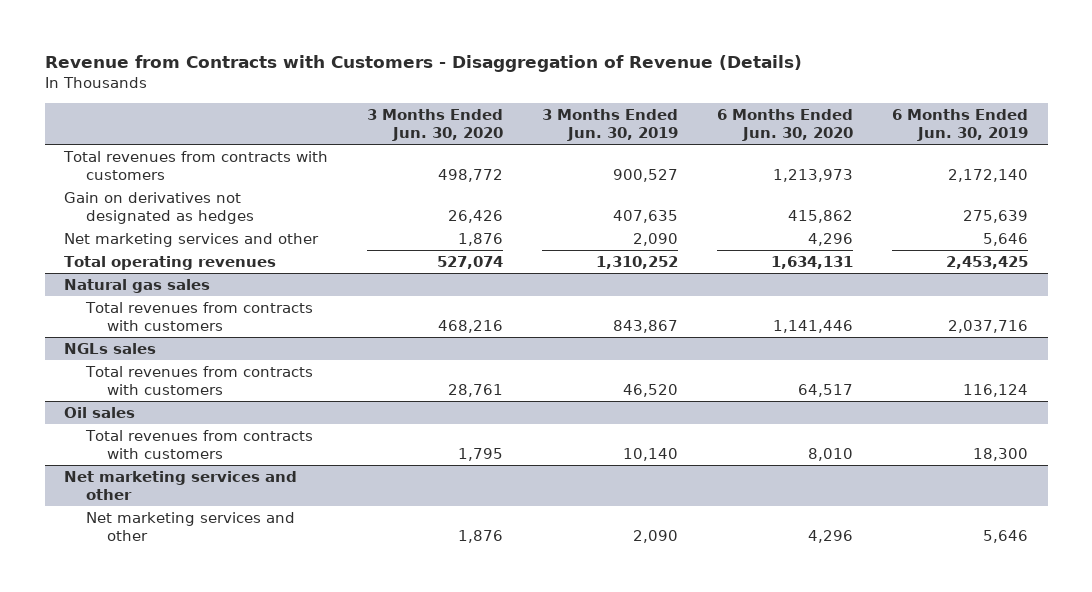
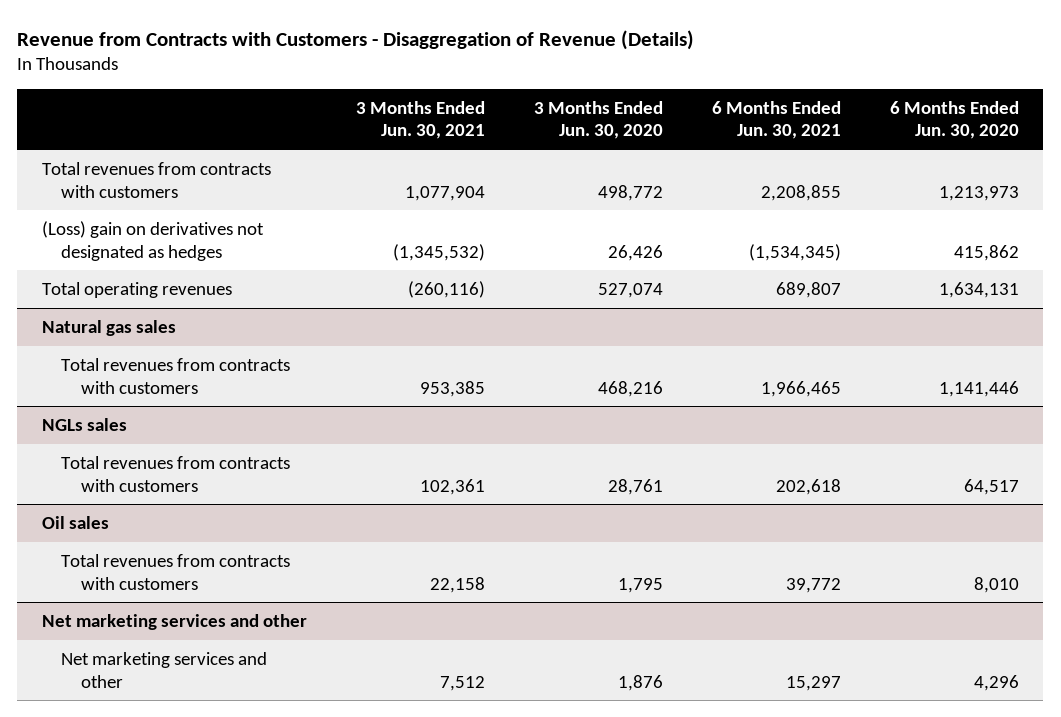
- | 3 Months Ended Jun. 30, 2020 | 3 Months Ended Jun. 30, 2019 | 6 Months Ended Jun. 30, 2020 | 6 Months Ended Jun. 30, 2019
+ | 3 Months Ended Jun. 30, 2021 | 3 Months Ended Jun. 30, 2020 | 6 Months Ended Jun. 30, 2021 | 6 Months Ended Jun. 30, 2020
- Gain on derivatives not designated as hedges | 26,426 | 407,635 | 415,862 | 275,639
- Net marketing services and other | 1,876 | 2,090 | 4,296 | 5,646
+ (Loss) gain on derivatives not designated as hedges | (1,345,532) | 26,426 | (1,534,345) | 415,862

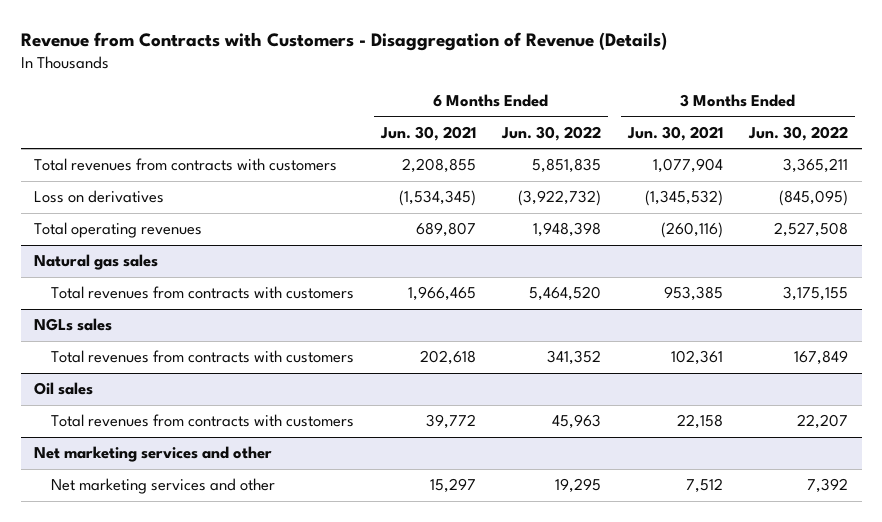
- | 3 Months Ended Jun. 30, 2021 | 3 Months Ended Jun. 30, 2020 | 6 Months Ended Jun. 30, 2021 | 6 Months Ended Jun. 30, 2020
+ | 6 Months Ended Jun. 30, 2021 | 6 Months Ended Jun. 30, 2022 | 3 Months Ended Jun. 30, 2021 | 3 Months Ended Jun. 30, 2022
- (Loss) gain on derivatives not designated as hedges | (1,345,532) | 26,426 | (1,534,345) | 415,862
+ Loss on derivatives | (1,534,345) | (3,922,732) | (1,345,532) | (845,095)

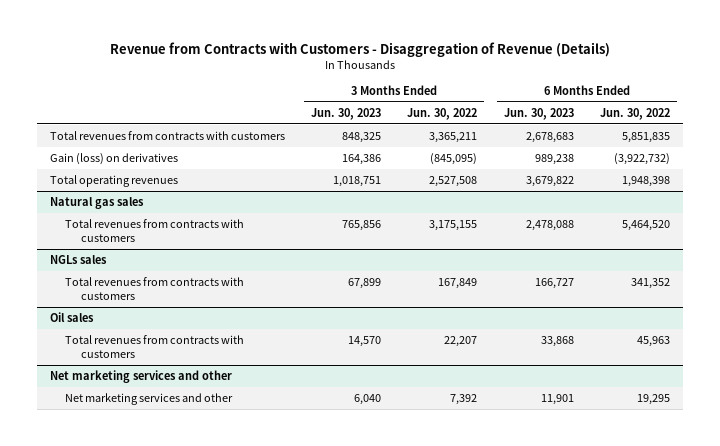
- | 6 Months Ended Jun. 30, 2021 | 6 Months Ended Jun. 30, 2022 | 3 Months Ended Jun. 30, 2021 | 3 Months Ended Jun. 30, 2022
+ | 3 Months Ended Jun. 30, 2023 | 3 Months Ended Jun. 30, 2022 | 6 Months Ended Jun. 30, 2023 | 6 Months Ended Jun. 30, 2022
- Loss on derivatives | (1,534,345) | (3,922,732) | (1,345,532) | (845,095)
+ Gain (loss) on derivatives | 164,386 | (845,095) | 989,238 | (3,922,732)

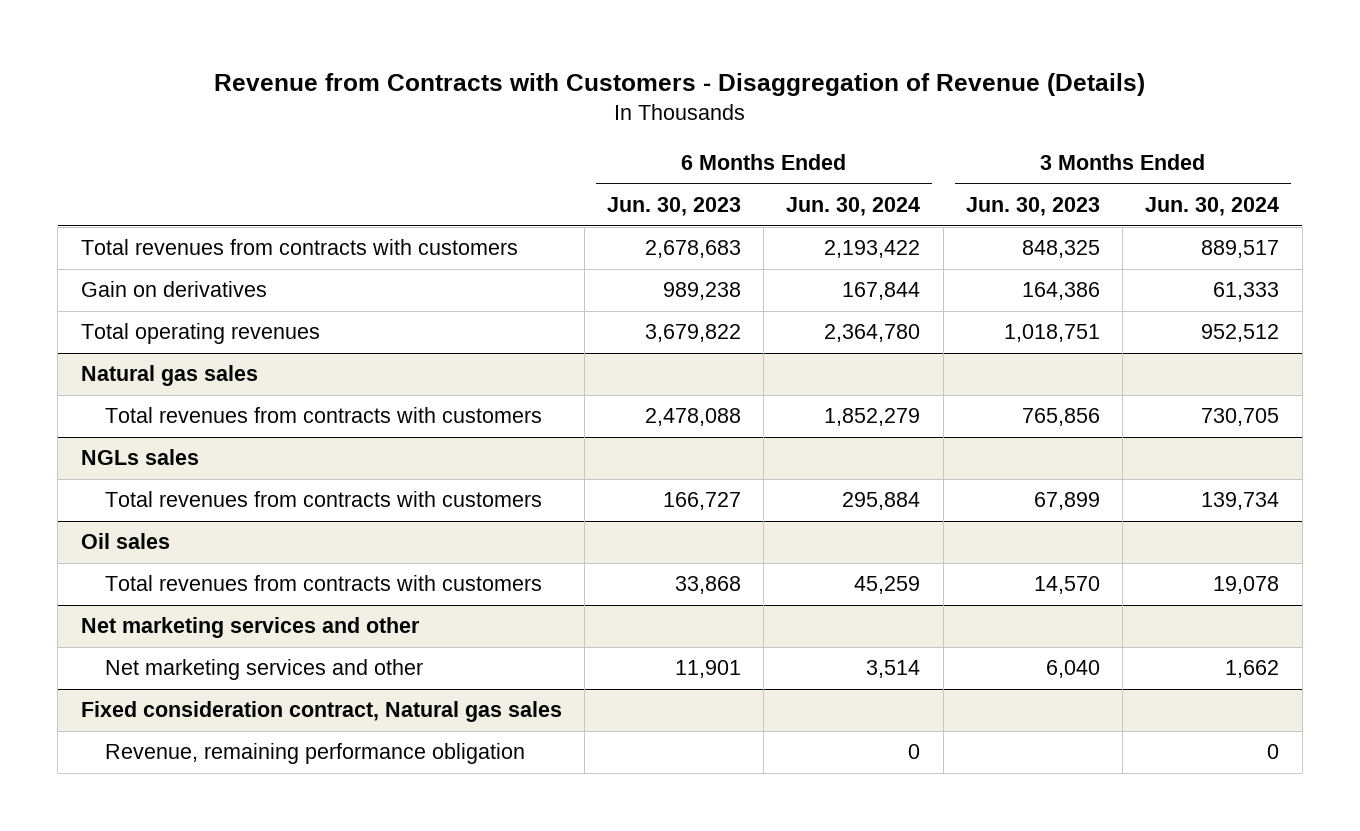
- | 3 Months Ended Jun. 30, 2023 | 3 Months Ended Jun. 30, 2022 | 6 Months Ended Jun. 30, 2023 | 6 Months Ended Jun. 30, 2022
+ | 6 Months Ended Jun. 30, 2023 | 6 Months Ended Jun. 30, 2024 | 3 Months Ended Jun. 30, 2023 | 3 Months Ended Jun. 30, 2024
- Gain (loss) on derivatives | 164,386 | (845,095) | 989,238 | (3,922,732)
+ Gain on derivatives | 989,238 | 167,844 | 164,386 | 61,333
+ Fixed consideration contract, Natural gas sales
+ Revenue, remaining performance obligation | | 0 | | 0

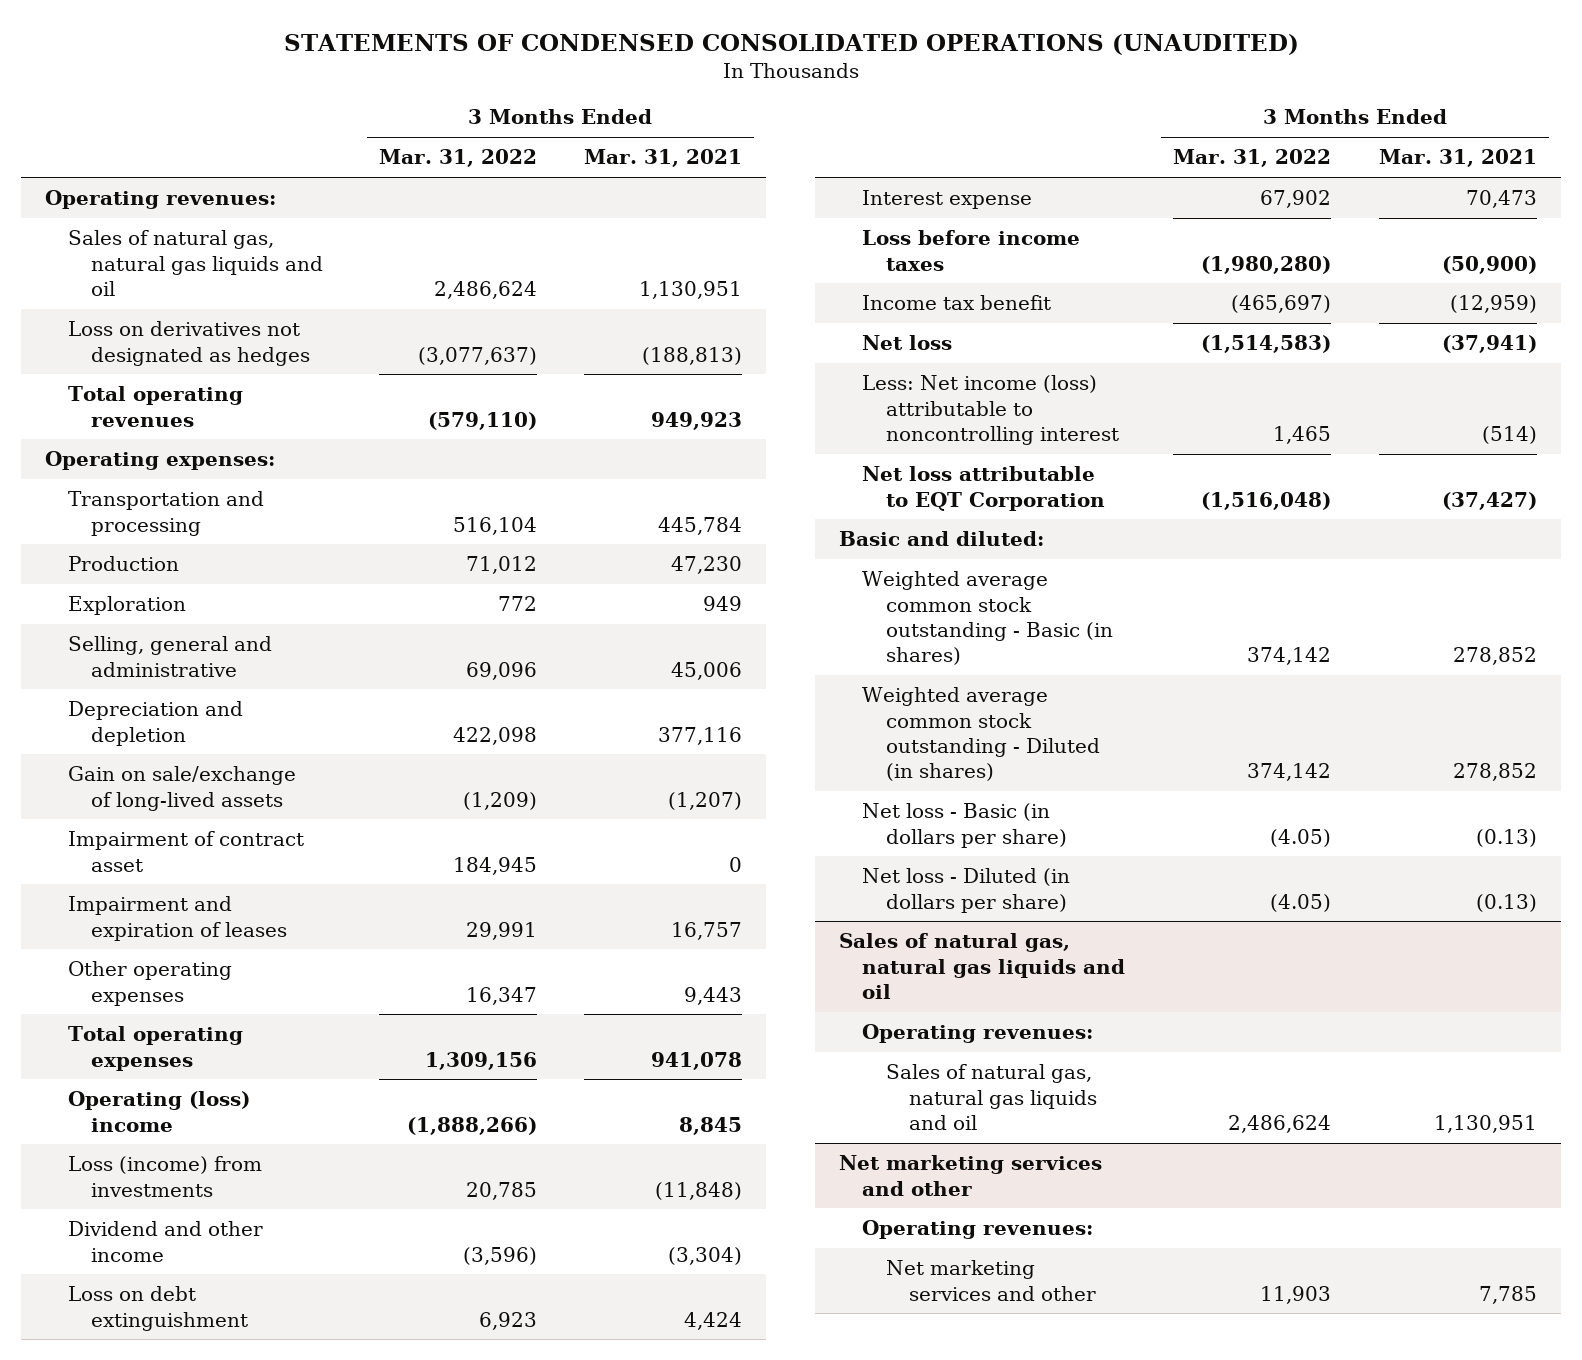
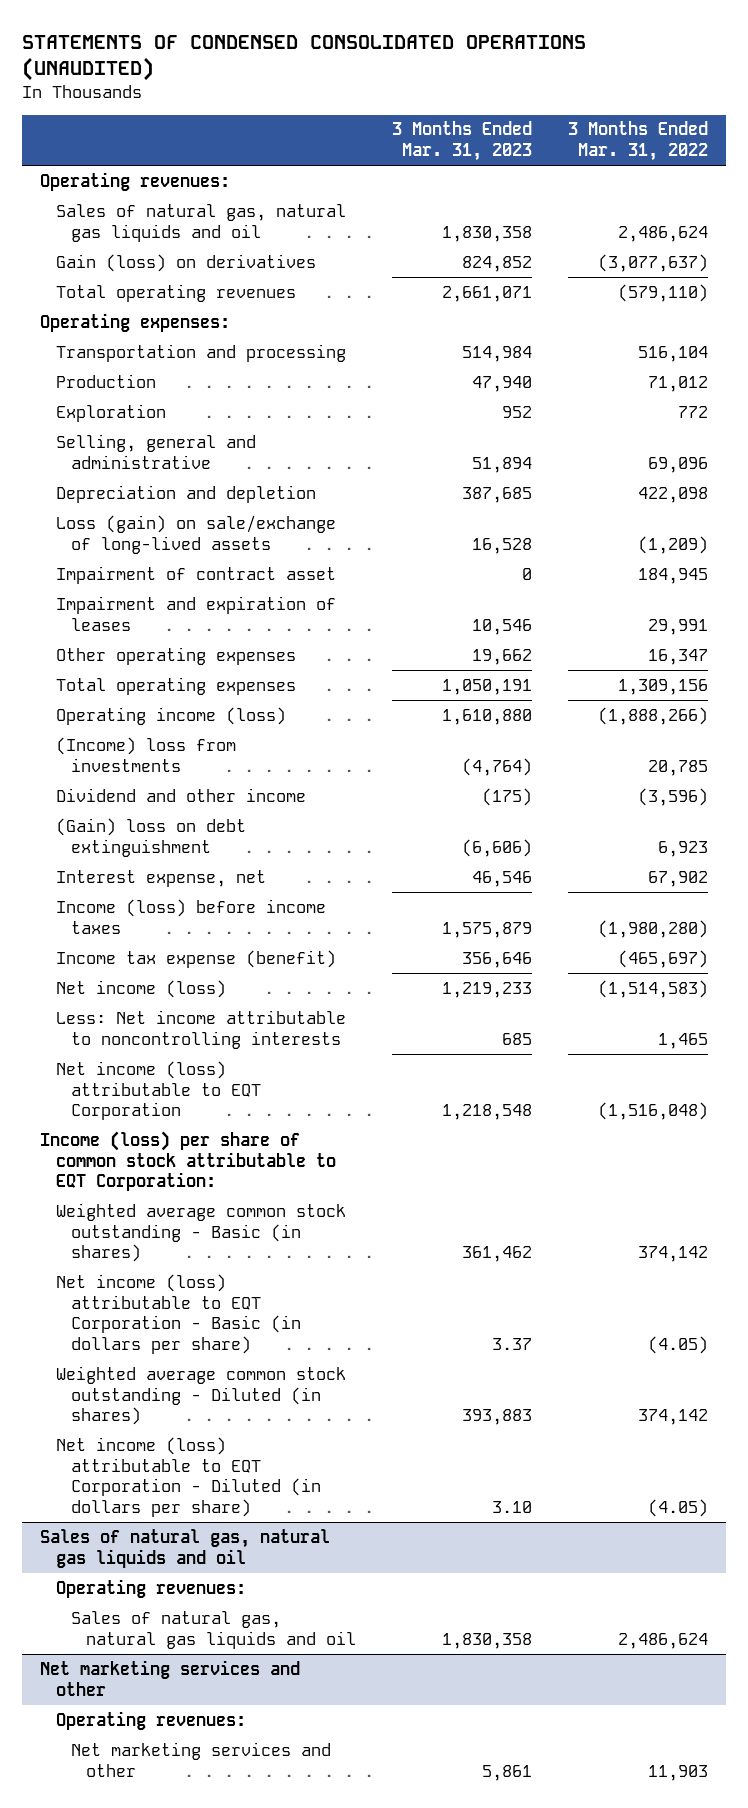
- | 3 Months Ended Mar. 31, 2022 | 3 Months Ended Mar. 31, 2021
+ | 3 Months Ended Mar. 31, 2023 | 3 Months Ended Mar. 31, 2022
- Loss on derivatives not designated as hedges | (3,077,637) | (188,813)
+ Gain (loss) on derivatives | 824,852 | (3,077,637)
- Gain on sale/exchange of long-lived assets | (1,209) | (1,207)
+ Loss (gain) on sale/exchange of long-lived assets | 16,528 | (1,209)
- Operating (loss) income | (1,888,266) | 8,845
- Loss (income) from investments | 20,785 | (11,848)
+ Operating income (loss) | 1,610,880 | (1,888,266)
+ (Income) loss from investments | (4,764) | 20,785
- Loss on debt extinguishment | 6,923 | 4,424
- Interest expense | 67,902 | 70,473
- Loss before income taxes | (1,980,280) | (50,900)
- Income tax benefit | (465,697) | (12,959)
- Net loss | (1,514,583) | (37,941)
- Less: Net income (loss) attributable to noncontrolling interest | 1,465 | (514)
- Net loss attributable to EQT Corporation | (1,516,048) | (37,427)
- Basic and diluted:
+ (Gain) loss on debt extinguishment | (6,606) | 6,923
+ Interest expense, net | 46,546 | 67,902
+ Income (loss) before income taxes | 1,575,879 | (1,980,280)
+ Income tax expense (benefit) | 356,646 | (465,697)
+ Net income (loss) | 1,219,233 | (1,514,583)
+ Less: Net income attributable to noncontrolling interests | 685 | 1,465
+ Net income (loss) attributable to EQT Corporation | 1,218,548 | (1,516,048)
+ Income (loss) per share of common stock attributable to EQT Corporation:
+ Net income (loss) attributable to EQT Corporation - Basic (in dollars per share) | 3.37 | (4.05)
- Net loss - Basic (in dollars per share) | (4.05) | (0.13)
- Net loss - Diluted (in dollars per share) | (4.05) | (0.13)
+ Net income (loss) attributable to EQT Corporation - Diluted (in dollars per share) | 3.10 | (4.05)

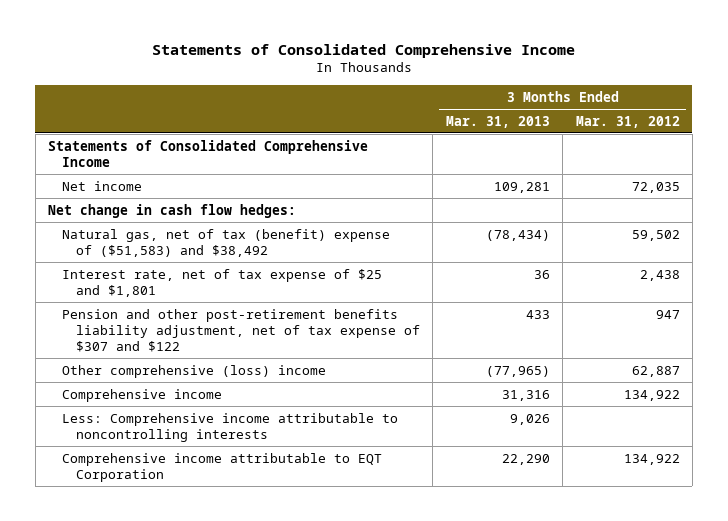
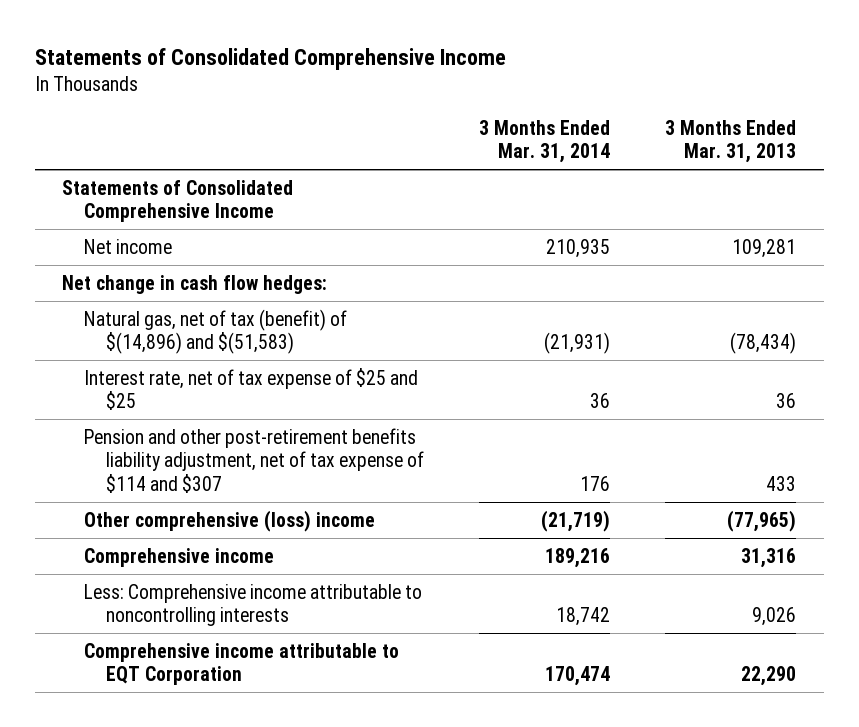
- | 3 Months Ended Mar. 31, 2013 | 3 Months Ended Mar. 31, 2012
+ | 3 Months Ended Mar. 31, 2014 | 3 Months Ended Mar. 31, 2013
- Natural gas, net of tax (benefit) expense of ($51,583) and $38,492 | (78,434) | 59,502
- Interest rate, net of tax expense of $25 and $1,801 | 36 | 2,438
- Pension and other post-retirement benefits liability adjustment, net of tax expense of $307 and $122 | 433 | 947
+ Natural gas, net of tax (benefit) of $(14,896) and $(51,583) | (21,931) | (78,434)
+ Interest rate, net of tax expense of $25 and $25 | 36 | 36
+ Pension and other post-retirement benefits liability adjustment, net of tax expense of $114 and $307 | 176 | 433

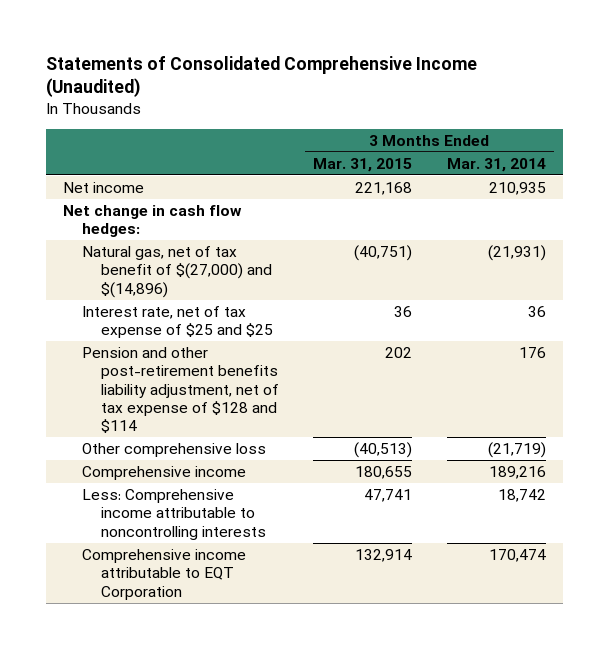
- Statements of Consolidated Comprehensive Income
+ Statements of Consolidated Comprehensive Income (Unaudited)
- | 3 Months Ended Mar. 31, 2014 | 3 Months Ended Mar. 31, 2013
+ | 3 Months Ended Mar. 31, 2015 | 3 Months Ended Mar. 31, 2014
- Statements of Consolidated Comprehensive Income
- Natural gas, net of tax (benefit) of $(14,896) and $(51,583) | (21,931) | (78,434)
+ Natural gas, net of tax benefit of $(27,000) and $(14,896) | (40,751) | (21,931)
- Pension and other post-retirement benefits liability adjustment, net of tax expense of $114 and $307 | 176 | 433
- Other comprehensive (loss) income | (21,719) | (77,965)
+ Pension and other post-retirement benefits liability adjustment, net of tax expense of $128 and $114 | 202 | 176
+ Other comprehensive loss | (40,513) | (21,719)

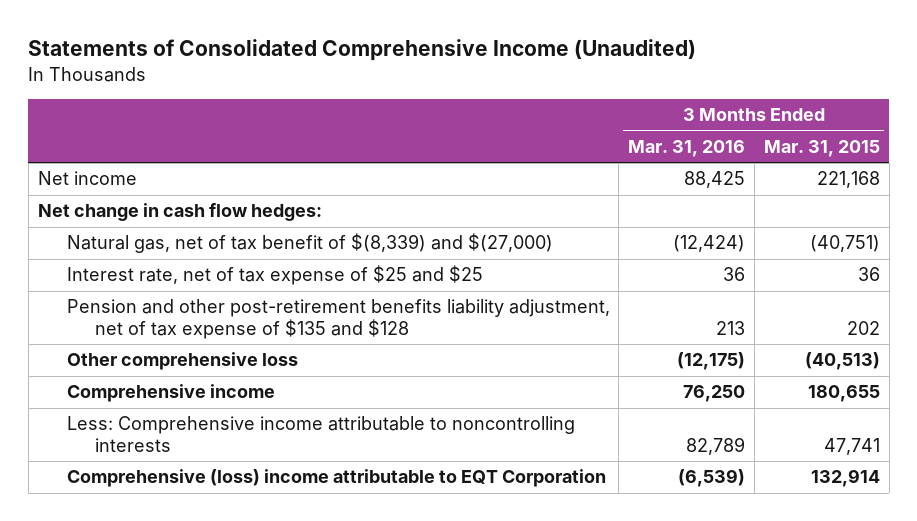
- | 3 Months Ended Mar. 31, 2015 | 3 Months Ended Mar. 31, 2014
+ | 3 Months Ended Mar. 31, 2016 | 3 Months Ended Mar. 31, 2015
- Natural gas, net of tax benefit of $(27,000) and $(14,896) | (40,751) | (21,931)
+ Natural gas, net of tax benefit of $(8,339) and $(27,000) | (12,424) | (40,751)
- Pension and other post-retirement benefits liability adjustment, net of tax expense of $128 and $114 | 202 | 176
+ Pension and other post-retirement benefits liability adjustment, net of tax expense of $135 and $128 | 213 | 202
- Comprehensive income attributable to EQT Corporation | 132,914 | 170,474
+ Comprehensive (loss) income attributable to EQT Corporation | (6,539) | 132,914

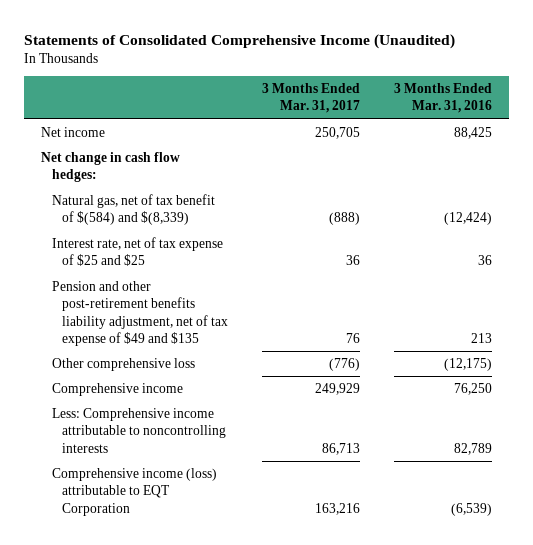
- | 3 Months Ended Mar. 31, 2016 | 3 Months Ended Mar. 31, 2015
+ | 3 Months Ended Mar. 31, 2017 | 3 Months Ended Mar. 31, 2016
- Natural gas, net of tax benefit of $(8,339) and $(27,000) | (12,424) | (40,751)
+ Natural gas, net of tax benefit of $(584) and $(8,339) | (888) | (12,424)
- Pension and other post-retirement benefits liability adjustment, net of tax expense of $135 and $128 | 213 | 202
+ Pension and other post-retirement benefits liability adjustment, net of tax expense of $49 and $135 | 76 | 213
- Comprehensive (loss) income attributable to EQT Corporation | (6,539) | 132,914
+ Comprehensive income (loss) attributable to EQT Corporation | 163,216 | (6,539)

